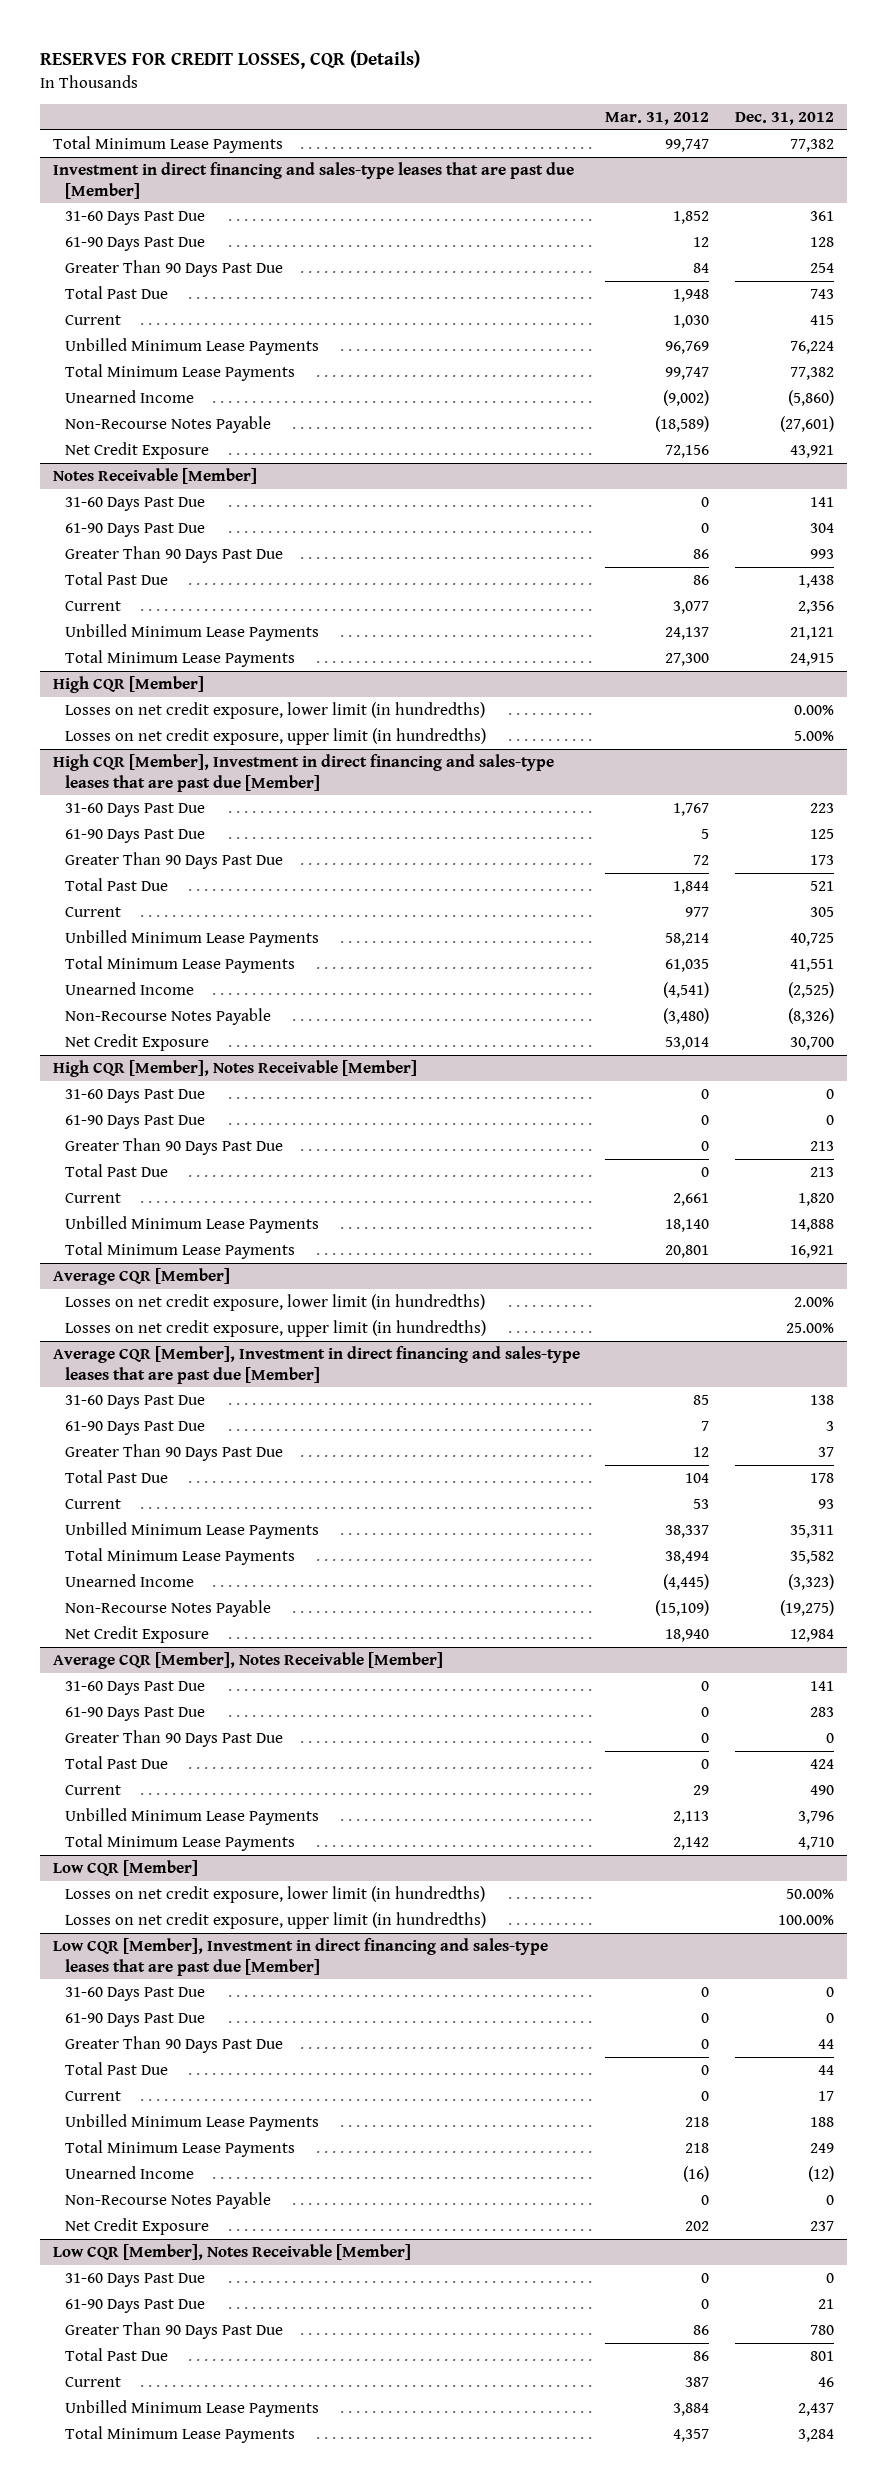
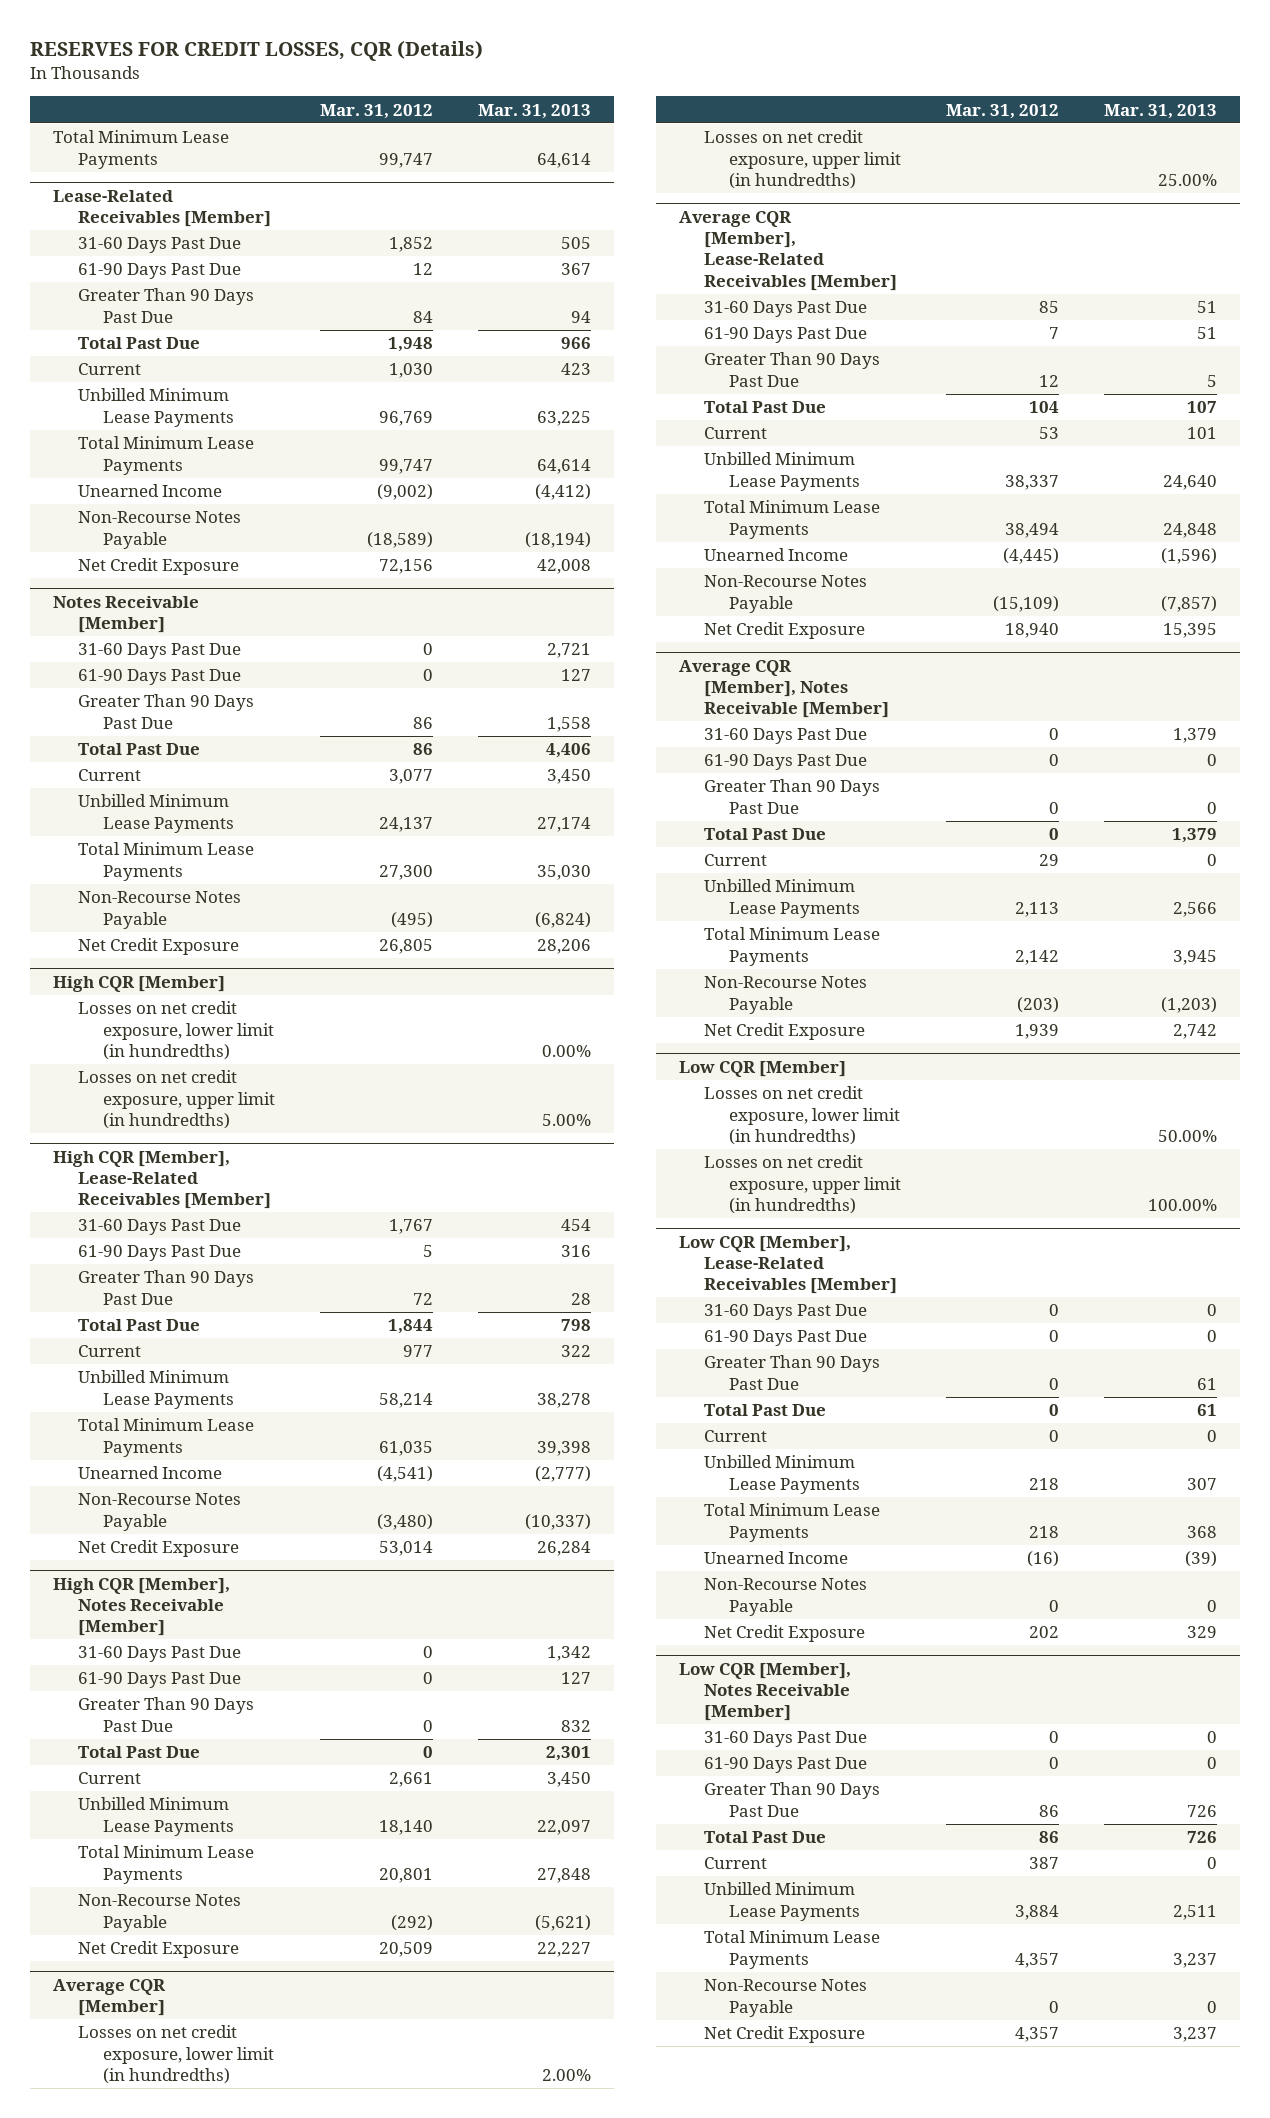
- | Mar. 31, 2012 | Dec. 31, 2012
+ | Mar. 31, 2012 | Mar. 31, 2013
- Investment in direct financing and sales-type leases that are past due [Member]
+ Lease-Related Receivables [Member]
@ Notes Receivable [Member]
+ Non-Recourse Notes Payable | (495) | (6,824)
+ Net Credit Exposure | 26,805 | 28,206
- High CQR [Member], Investment in direct financing and sales-type leases that are past due [Member]
+ High CQR [Member], Lease-Related Receivables [Member]
@ High CQR [Member], Notes Receivable [Member]
+ Non-Recourse Notes Payable | (292) | (5,621)
+ Net Credit Exposure | 20,509 | 22,227
- Average CQR [Member], Investment in direct financing and sales-type leases that are past due [Member]
+ Average CQR [Member], Lease-Related Receivables [Member]
@ Average CQR [Member], Notes Receivable [Member]
+ Non-Recourse Notes Payable | (203) | (1,203)
+ Net Credit Exposure | 1,939 | 2,742
- Low CQR [Member], Investment in direct financing and sales-type leases that are past due [Member]
+ Low CQR [Member], Lease-Related Receivables [Member]
@ Low CQR [Member], Notes Receivable [Member]
+ Non-Recourse Notes Payable | 0 | 0
+ Net Credit Exposure | 4,357 | 3,237

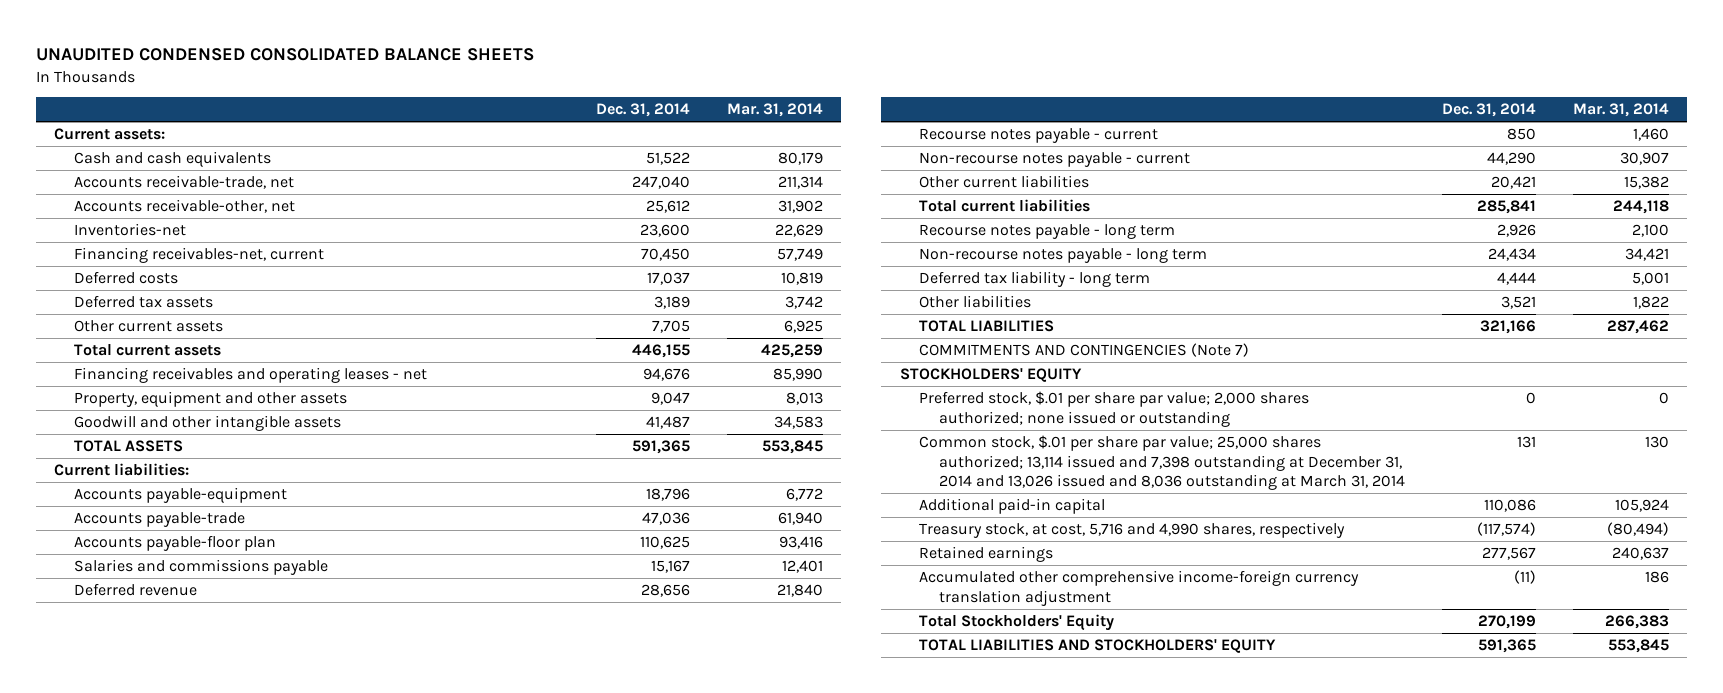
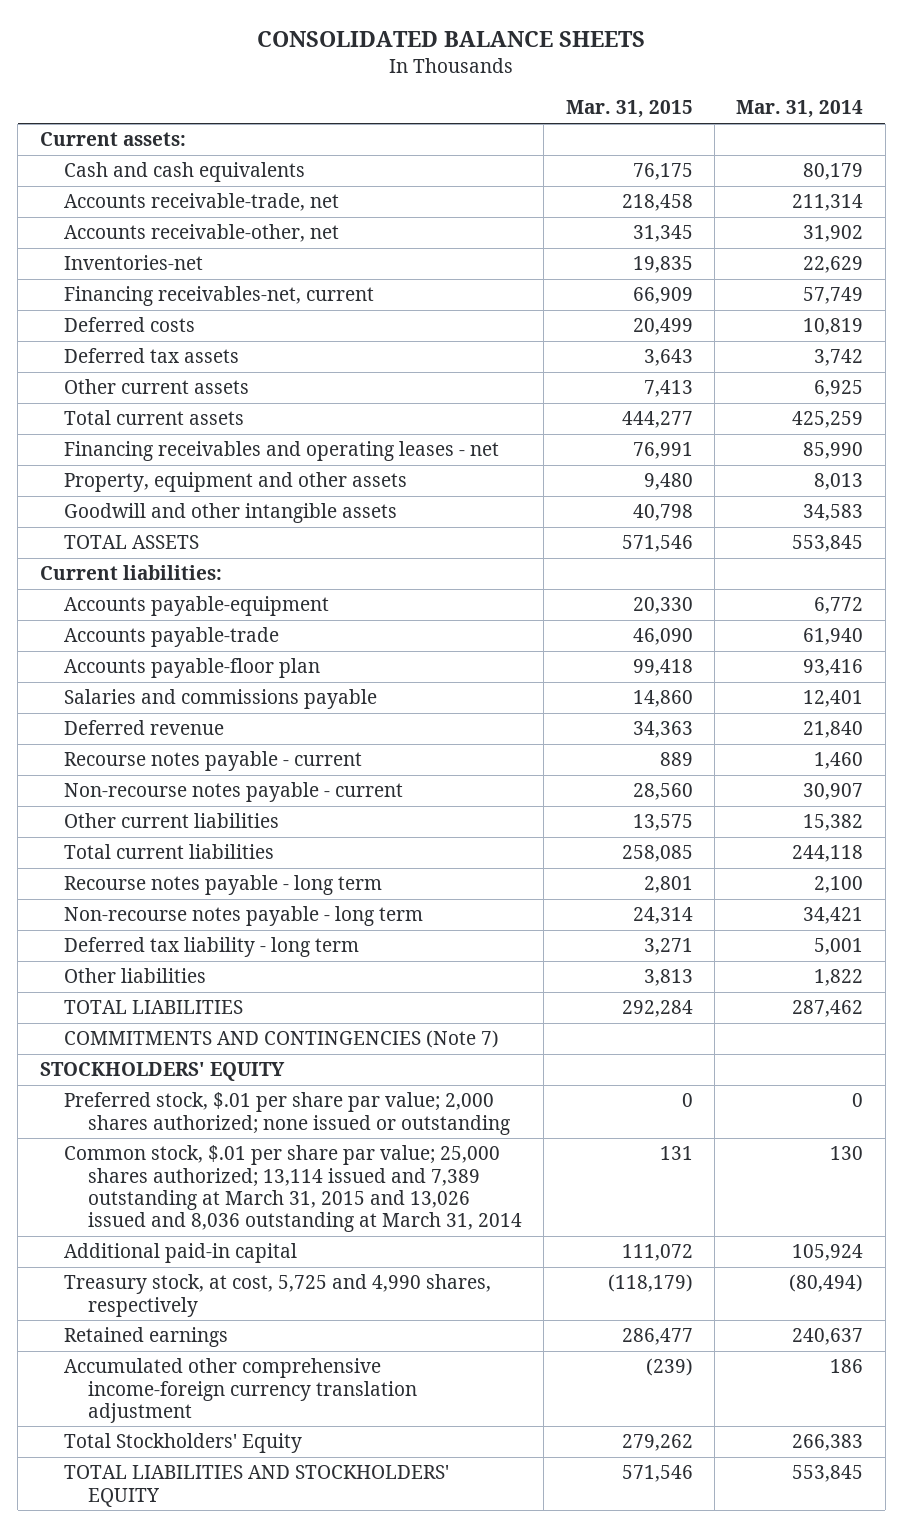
- UNAUDITED CONDENSED CONSOLIDATED BALANCE SHEETS
+ CONSOLIDATED BALANCE SHEETS
- | Dec. 31, 2014 | Mar. 31, 2014
+ | Mar. 31, 2015 | Mar. 31, 2014
- Common stock, $.01 per share par value; 25,000 shares authorized; 13,114 issued and 7,398 outstanding at December 31, 2014 and 13,026 issued and 8,036 outstanding at March 31, 2014 | 131 | 130
+ Common stock, $.01 per share par value; 25,000 shares authorized; 13,114 issued and 7,389 outstanding at March 31, 2015 and 13,026 issued and 8,036 outstanding at March 31, 2014 | 131 | 130
- Treasury stock, at cost, 5,716 and 4,990 shares, respectively | (117,574) | (80,494)
+ Treasury stock, at cost, 5,725 and 4,990 shares, respectively | (118,179) | (80,494)

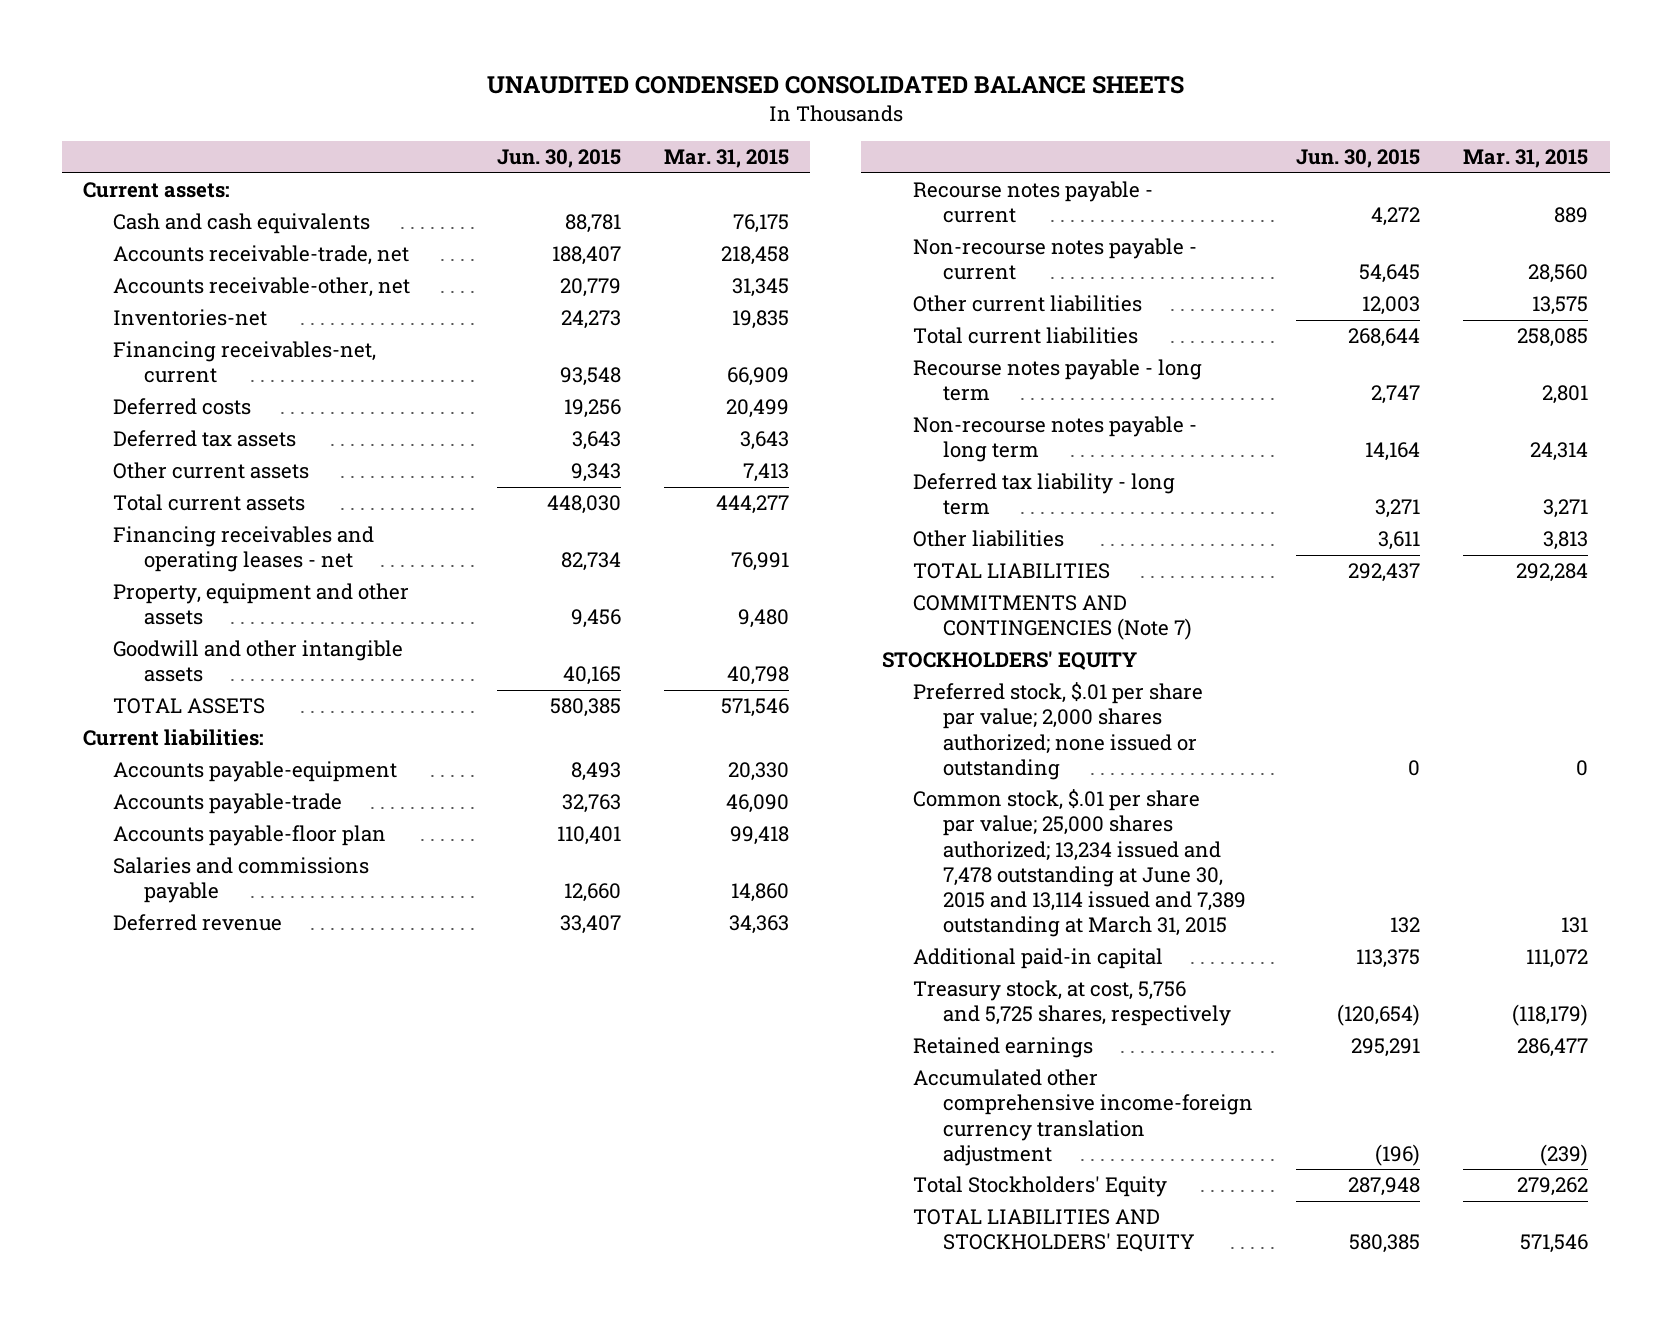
- CONSOLIDATED BALANCE SHEETS
+ UNAUDITED CONDENSED CONSOLIDATED BALANCE SHEETS
- | Mar. 31, 2015 | Mar. 31, 2014
+ | Jun. 30, 2015 | Mar. 31, 2015
- Common stock, $.01 per share par value; 25,000 shares authorized; 13,114 issued and 7,389 outstanding at March 31, 2015 and 13,026 issued and 8,036 outstanding at March 31, 2014 | 131 | 130
+ Common stock, $.01 per share par value; 25,000 shares authorized; 13,234 issued and 7,478 outstanding at June 30, 2015 and 13,114 issued and 7,389 outstanding at March 31, 2015 | 132 | 131
- Treasury stock, at cost, 5,725 and 4,990 shares, respectively | (118,179) | (80,494)
+ Treasury stock, at cost, 5,756 and 5,725 shares, respectively | (120,654) | (118,179)

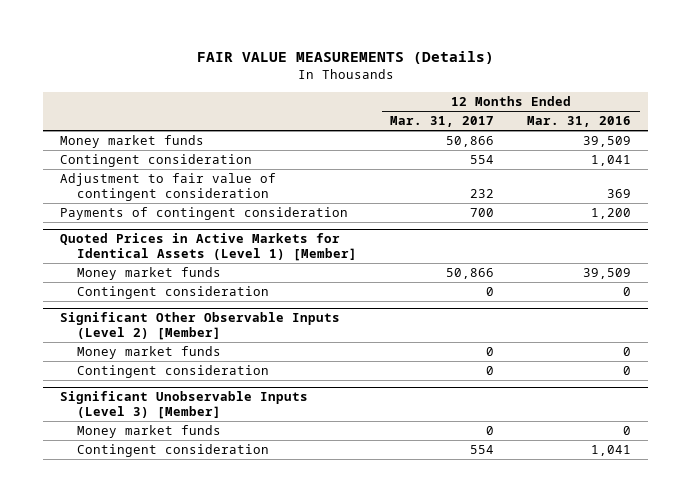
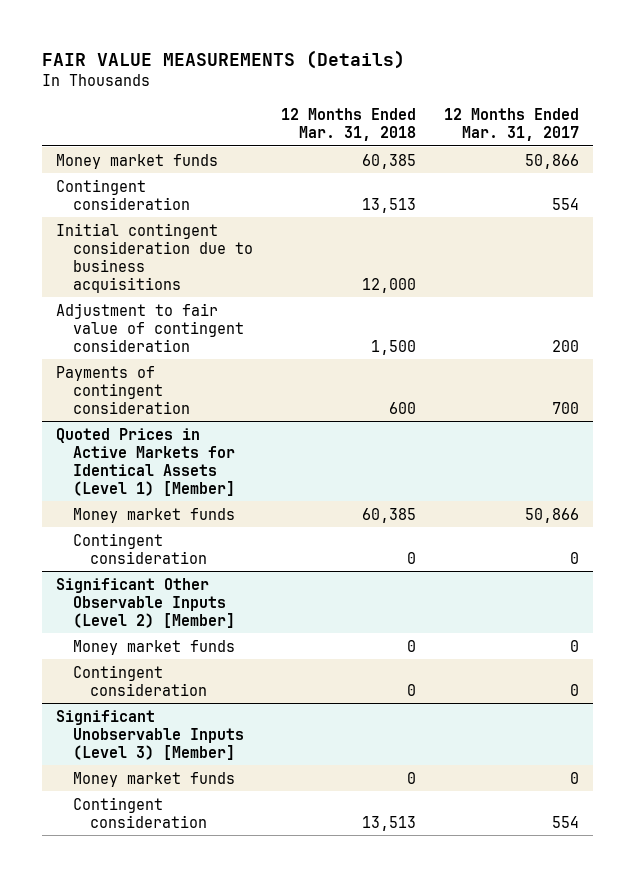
- | 12 Months Ended Mar. 31, 2017 | 12 Months Ended Mar. 31, 2016
+ | 12 Months Ended Mar. 31, 2018 | 12 Months Ended Mar. 31, 2017
- Adjustment to fair value of contingent consideration | 232 | 369
+ Initial contingent consideration due to business acquisitions | 12,000 |
+ Adjustment to fair value of contingent consideration | 1,500 | 200

